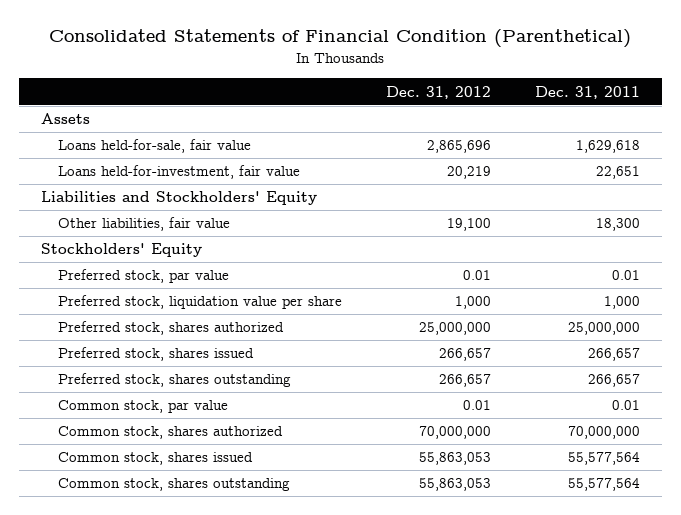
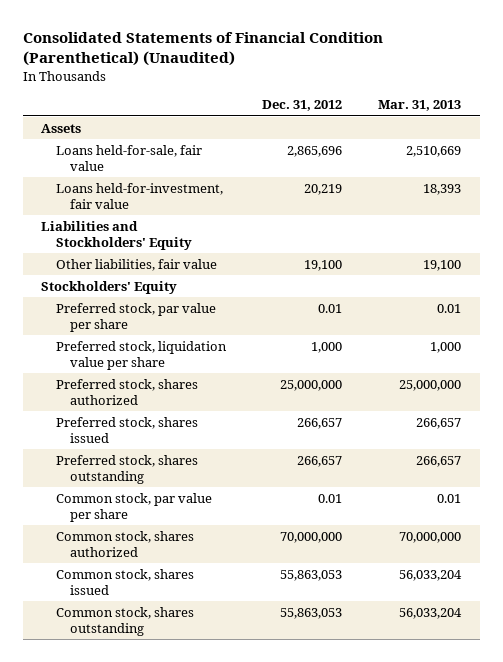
- Consolidated Statements of Financial Condition (Parenthetical)
+ Consolidated Statements of Financial Condition (Parenthetical) (Unaudited)
- | Dec. 31, 2012 | Dec. 31, 2011
+ | Dec. 31, 2012 | Mar. 31, 2013
- Preferred stock, par value | 0.01 | 0.01
+ Preferred stock, par value per share | 0.01 | 0.01
- Common stock, par value | 0.01 | 0.01
+ Common stock, par value per share | 0.01 | 0.01

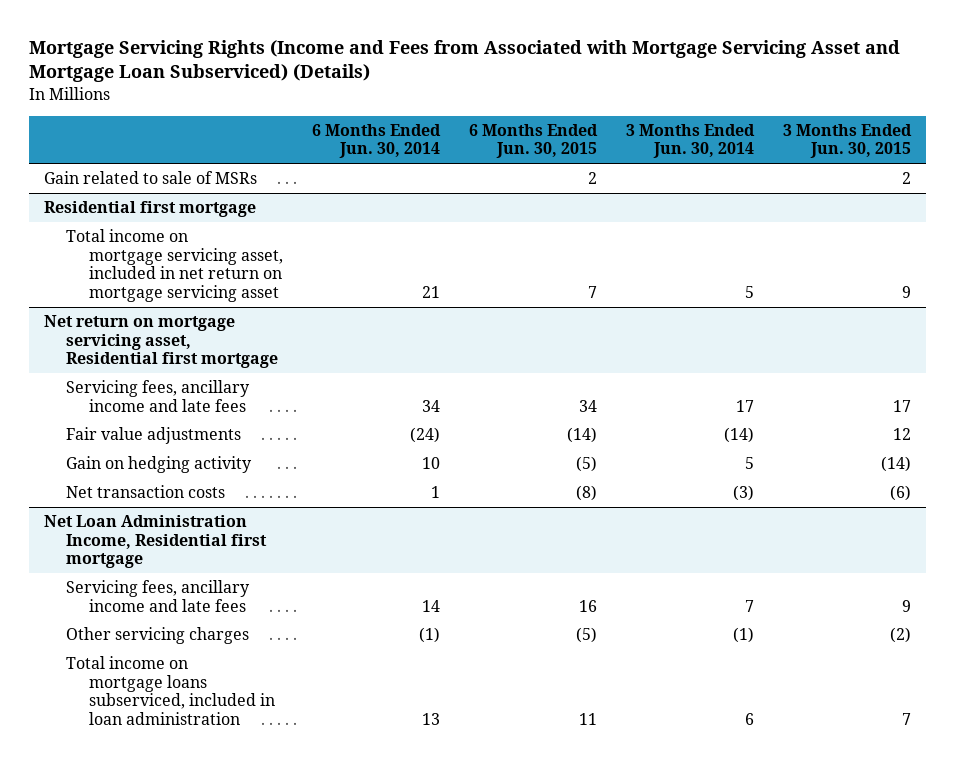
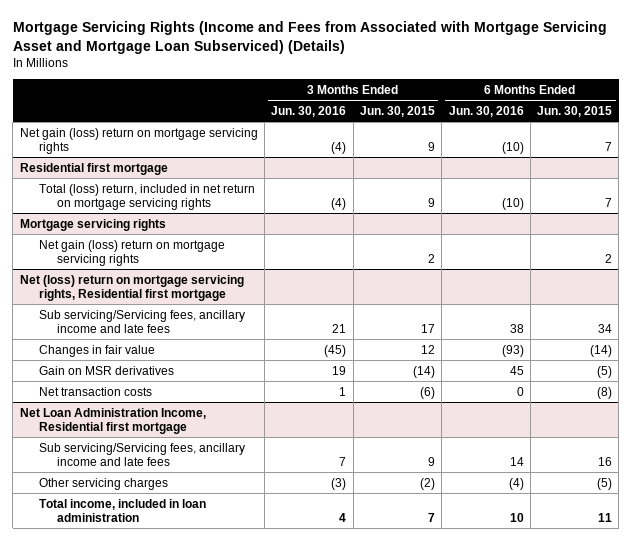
- | 6 Months Ended Jun. 30, 2014 | 6 Months Ended Jun. 30, 2015 | 3 Months Ended Jun. 30, 2014 | 3 Months Ended Jun. 30, 2015
+ | 3 Months Ended Jun. 30, 2016 | 3 Months Ended Jun. 30, 2015 | 6 Months Ended Jun. 30, 2016 | 6 Months Ended Jun. 30, 2015
- Gain related to sale of MSRs | | 2 | | 2
+ Net gain (loss) return on mortgage servicing rights | (4) | 9 | (10) | 7
@ Residential first mortgage
- Total income on mortgage servicing asset, included in net return on mortgage servicing asset | 21 | 7 | 5 | 9
- Net return on mortgage servicing asset, Residential first mortgage
- Servicing fees, ancillary income and late fees | 34 | 34 | 17 | 17
- Fair value adjustments | (24) | (14) | (14) | 12
- Gain on hedging activity | 10 | (5) | 5 | (14)
@ Residential first mortgage
+ Total (loss) return, included in net return on mortgage servicing rights | (4) | 9 | (10) | 7
+ Mortgage servicing rights
+ Net gain (loss) return on mortgage servicing rights | | 2 | | 2
+ Net (loss) return on mortgage servicing rights, Residential first mortgage
+ Sub servicing/Servicing fees, ancillary income and late fees | 21 | 17 | 38 | 34
+ Changes in fair value | (45) | 12 | (93) | (14)
+ Gain on MSR derivatives | 19 | (14) | 45 | (5)
@ Net Loan Administration Income, Residential first mortgage
- Servicing fees, ancillary income and late fees | 14 | 16 | 7 | 9
+ Sub servicing/Servicing fees, ancillary income and late fees | 7 | 9 | 14 | 16
- Total income on mortgage loans subserviced, included in loan administration | 13 | 11 | 6 | 7
+ Total income, included in loan administration | 4 | 7 | 10 | 11

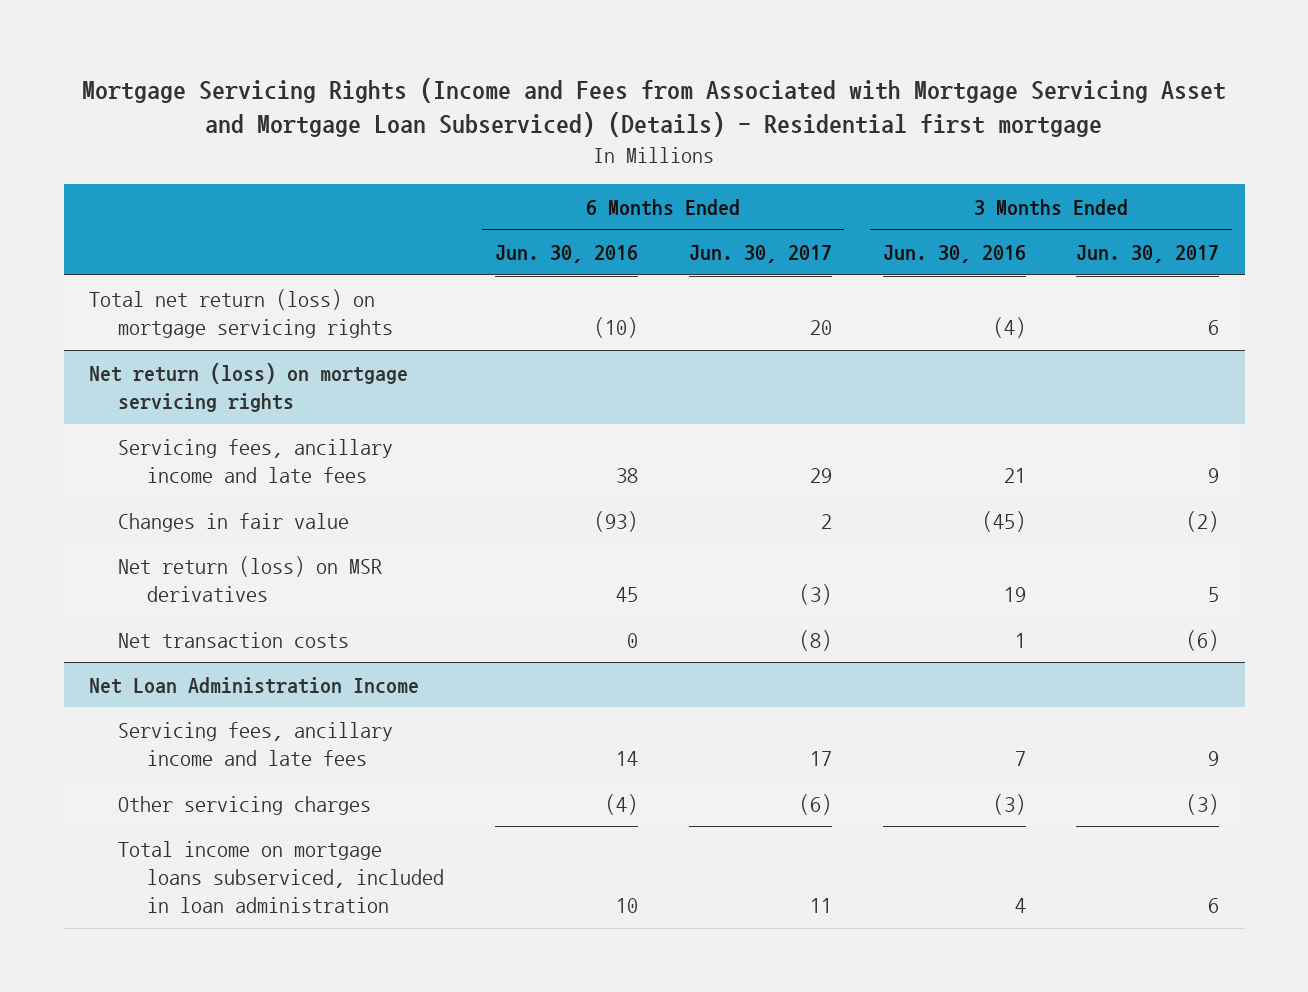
- Mortgage Servicing Rights (Income and Fees from Associated with Mortgage Servicing Asset and Mortgage Loan Subserviced) (Details)
+ Mortgage Servicing Rights (Income and Fees from Associated with Mortgage Servicing Asset and Mortgage Loan Subserviced) (Details) - Residential first mortgage
- | 3 Months Ended Jun. 30, 2016 | 3 Months Ended Jun. 30, 2015 | 6 Months Ended Jun. 30, 2016 | 6 Months Ended Jun. 30, 2015
+ | 6 Months Ended Jun. 30, 2016 | 6 Months Ended Jun. 30, 2017 | 3 Months Ended Jun. 30, 2016 | 3 Months Ended Jun. 30, 2017
- Net gain (loss) return on mortgage servicing rights | (4) | 9 | (10) | 7
- Residential first mortgage
- Total (loss) return, included in net return on mortgage servicing rights | (4) | 9 | (10) | 7
- Mortgage servicing rights
- Net gain (loss) return on mortgage servicing rights | | 2 | | 2
- Net (loss) return on mortgage servicing rights, Residential first mortgage
- Sub servicing/Servicing fees, ancillary income and late fees | 21 | 17 | 38 | 34
+ Total net return (loss) on mortgage servicing rights | (10) | 20 | (4) | 6
+ Net return (loss) on mortgage servicing rights
+ Servicing fees, ancillary income and late fees | 38 | 29 | 21 | 9
- Gain on MSR derivatives | 19 | (14) | 45 | (5)
+ Net return (loss) on MSR derivatives | 45 | (3) | 19 | 5
- Net Loan Administration Income, Residential first mortgage
- Sub servicing/Servicing fees, ancillary income and late fees | 7 | 9 | 14 | 16
+ Net Loan Administration Income
+ Servicing fees, ancillary income and late fees | 14 | 17 | 7 | 9
- Total income, included in loan administration | 4 | 7 | 10 | 11
+ Total income on mortgage loans subserviced, included in loan administration | 10 | 11 | 4 | 6

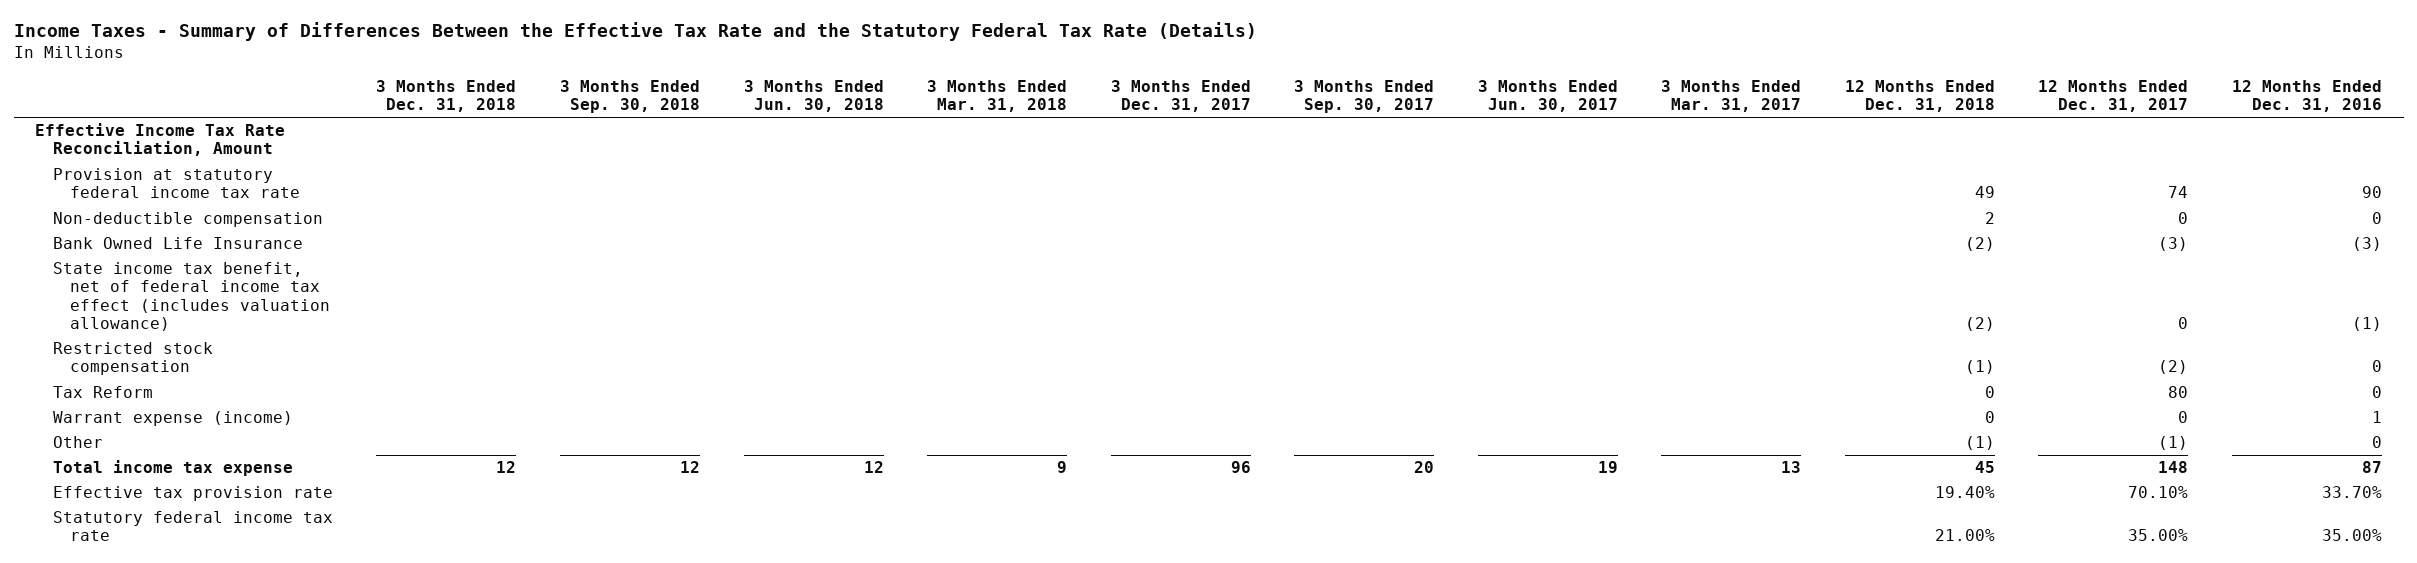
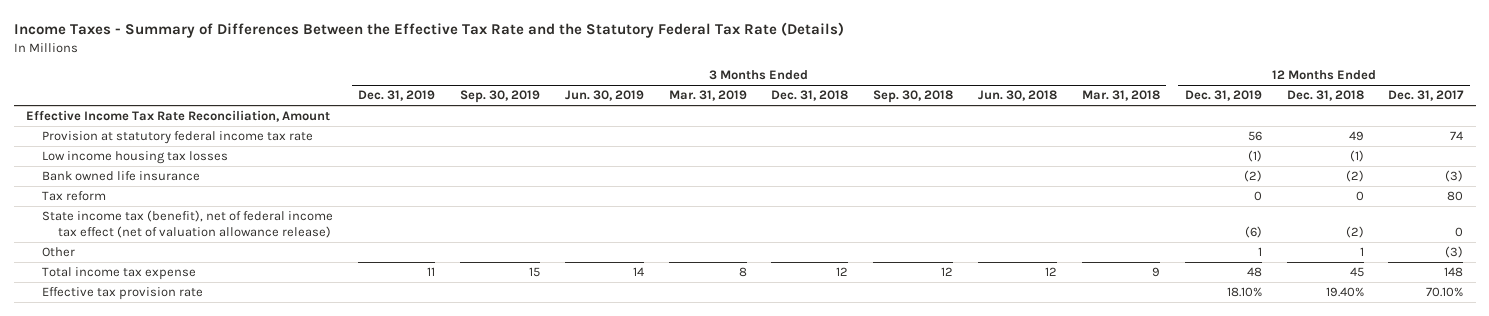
- | 3 Months Ended Dec. 31, 2018 | 3 Months Ended Sep. 30, 2018 | 3 Months Ended Jun. 30, 2018 | 3 Months Ended Mar. 31, 2018 | 3 Months Ended Dec. 31, 2017 | 3 Months Ended Sep. 30, 2017 | 3 Months Ended Jun. 30, 2017 | 3 Months Ended Mar. 31, 2017 | 12 Months Ended Dec. 31, 2018 | 12 Months Ended Dec. 31, 2017 | 12 Months Ended Dec. 31, 2016
+ | 3 Months Ended Dec. 31, 2019 | 3 Months Ended Sep. 30, 2019 | 3 Months Ended Jun. 30, 2019 | 3 Months Ended Mar. 31, 2019 | 3 Months Ended Dec. 31, 2018 | 3 Months Ended Sep. 30, 2018 | 3 Months Ended Jun. 30, 2018 | 3 Months Ended Mar. 31, 2018 | 12 Months Ended Dec. 31, 2019 | 12 Months Ended Dec. 31, 2018 | 12 Months Ended Dec. 31, 2017
- Non-deductible compensation | | | | | | | | | 2 | 0 | 0
- Bank Owned Life Insurance | | | | | | | | | (2) | (3) | (3)
- State income tax benefit, net of federal income tax effect (includes valuation allowance) | | | | | | | | | (2) | 0 | (1)
- Restricted stock compensation | | | | | | | | | (1) | (2) | 0
- Tax Reform | | | | | | | | | 0 | 80 | 0
- Warrant expense (income) | | | | | | | | | 0 | 0 | 1
- Other | | | | | | | | | (1) | (1) | 0
+ Low income housing tax losses | | | | | | | | | (1) | (1) |
+ Bank owned life insurance | | | | | | | | | (2) | (2) | (3)
+ Tax reform | | | | | | | | | 0 | 0 | 80
+ State income tax (benefit), net of federal income tax effect (net of valuation allowance release) | | | | | | | | | (6) | (2) | 0
+ Other | | | | | | | | | 1 | 1 | (3)
- Statutory federal income tax rate | | | | | | | | | 21.00% | 35.00% | 35.00%

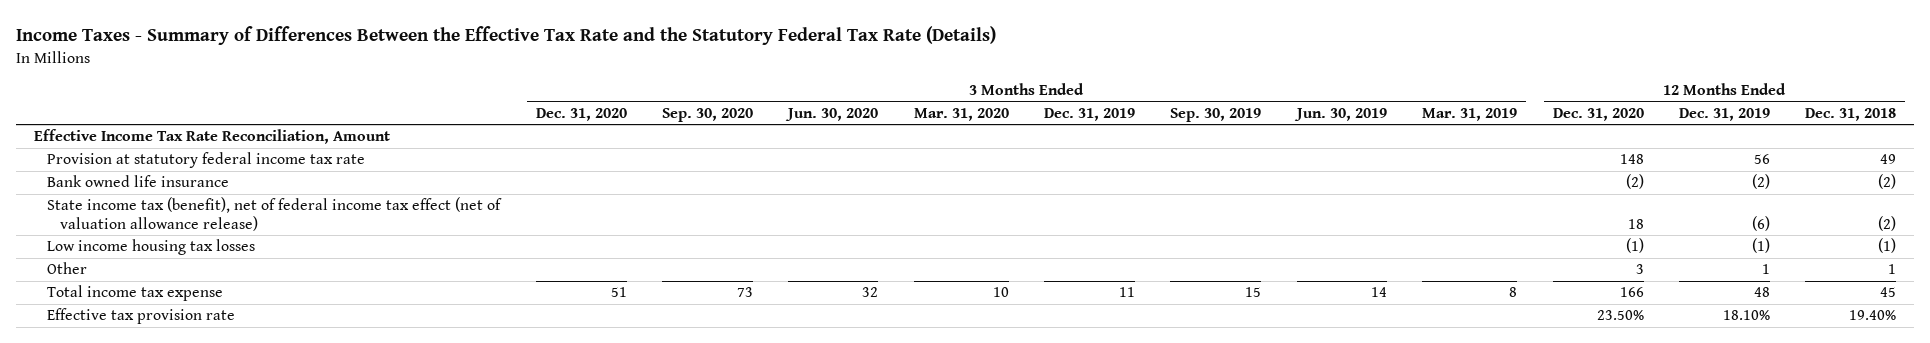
- | 3 Months Ended Dec. 31, 2019 | 3 Months Ended Sep. 30, 2019 | 3 Months Ended Jun. 30, 2019 | 3 Months Ended Mar. 31, 2019 | 3 Months Ended Dec. 31, 2018 | 3 Months Ended Sep. 30, 2018 | 3 Months Ended Jun. 30, 2018 | 3 Months Ended Mar. 31, 2018 | 12 Months Ended Dec. 31, 2019 | 12 Months Ended Dec. 31, 2018 | 12 Months Ended Dec. 31, 2017
+ | 3 Months Ended Dec. 31, 2020 | 3 Months Ended Sep. 30, 2020 | 3 Months Ended Jun. 30, 2020 | 3 Months Ended Mar. 31, 2020 | 3 Months Ended Dec. 31, 2019 | 3 Months Ended Sep. 30, 2019 | 3 Months Ended Jun. 30, 2019 | 3 Months Ended Mar. 31, 2019 | 12 Months Ended Dec. 31, 2020 | 12 Months Ended Dec. 31, 2019 | 12 Months Ended Dec. 31, 2018
- Tax reform | | | | | | | | | 0 | 0 | 80
moved down: Low income housing tax losses | | | | | | | | | (1) | (1) | (1)

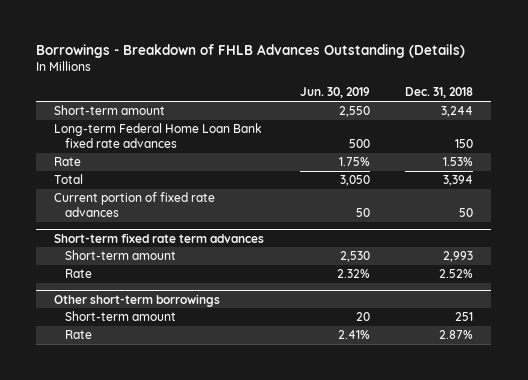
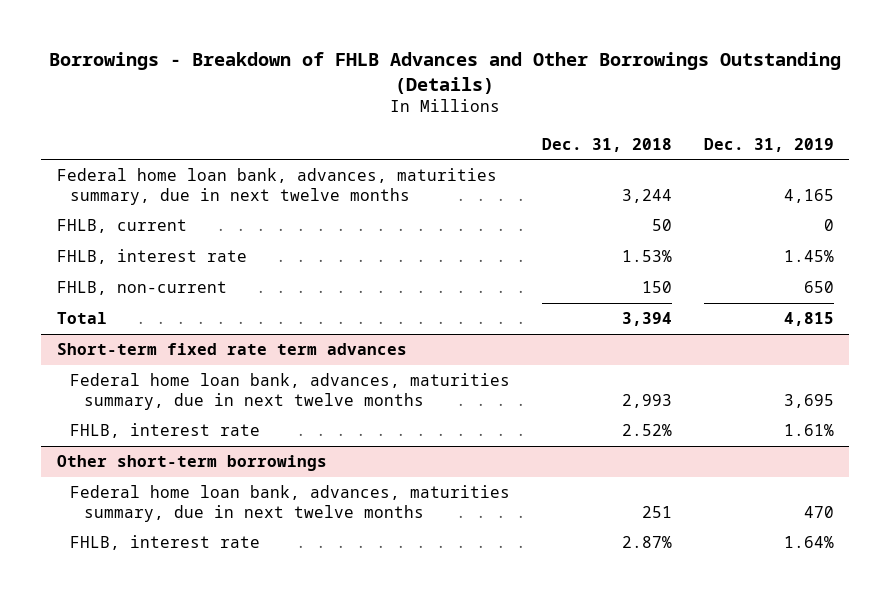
- Borrowings - Breakdown of FHLB Advances Outstanding (Details)
+ Borrowings - Breakdown of FHLB Advances and Other Borrowings Outstanding (Details)
- | Jun. 30, 2019 | Dec. 31, 2018
+ | Dec. 31, 2018 | Dec. 31, 2019
- Short-term amount | 2,550 | 3,244
- Long-term Federal Home Loan Bank fixed rate advances | 500 | 150
- Rate | 1.75% | 1.53%
+ Federal home loan bank, advances, maturities summary, due in next twelve months | 3,244 | 4,165
+ FHLB, current | 50 | 0
+ FHLB, interest rate | 1.53% | 1.45%
+ FHLB, non-current | 150 | 650
- Current portion of fixed rate advances | 50 | 50
@ Short-term fixed rate term advances
- Short-term amount | 2,530 | 2,993
- Rate | 2.32% | 2.52%
+ Federal home loan bank, advances, maturities summary, due in next twelve months | 2,993 | 3,695
+ FHLB, interest rate | 2.52% | 1.61%
@ Other short-term borrowings
- Short-term amount | 20 | 251
- Rate | 2.41% | 2.87%
+ Federal home loan bank, advances, maturities summary, due in next twelve months | 251 | 470
+ FHLB, interest rate | 2.87% | 1.64%

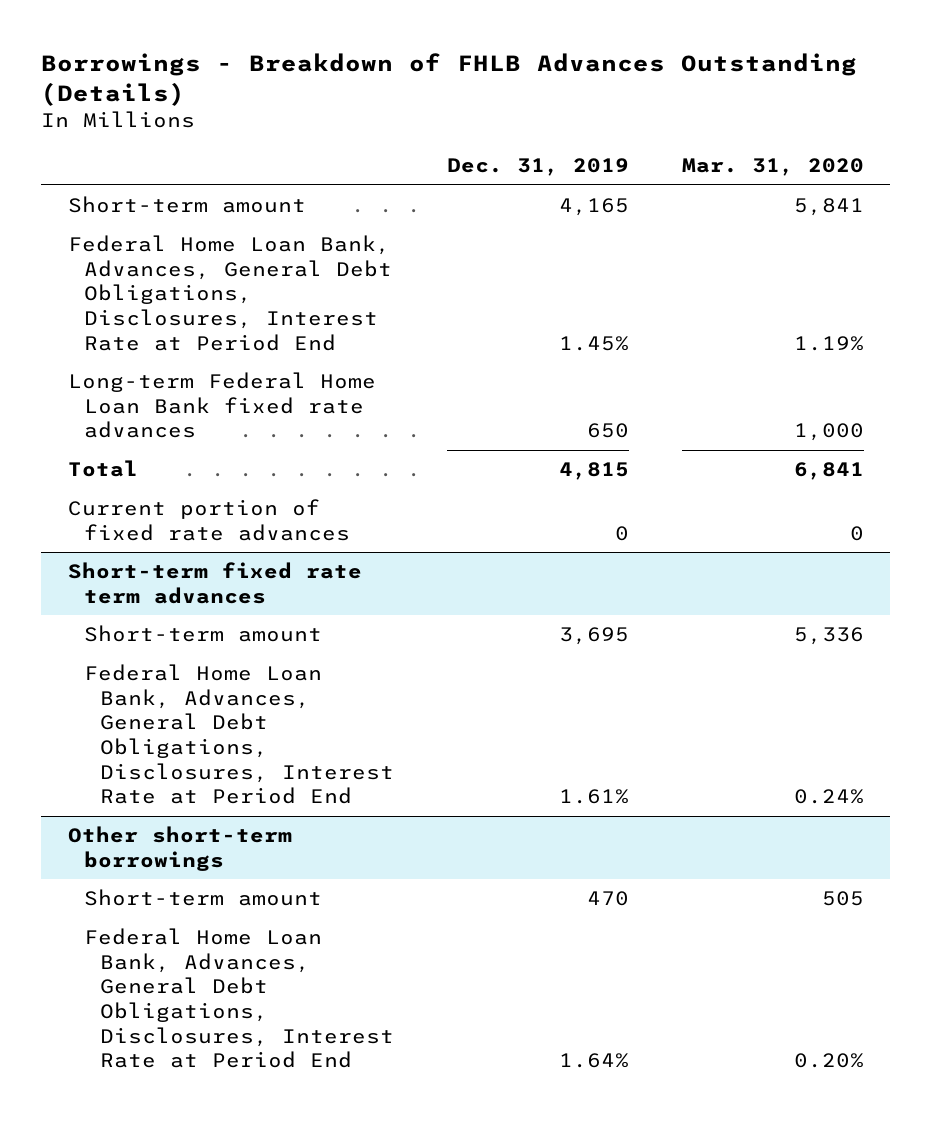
- Borrowings - Breakdown of FHLB Advances and Other Borrowings Outstanding (Details)
+ Borrowings - Breakdown of FHLB Advances Outstanding (Details)
- | Dec. 31, 2018 | Dec. 31, 2019
+ | Dec. 31, 2019 | Mar. 31, 2020
- Federal home loan bank, advances, maturities summary, due in next twelve months | 3,244 | 4,165
- FHLB, current | 50 | 0
- FHLB, interest rate | 1.53% | 1.45%
- FHLB, non-current | 150 | 650
+ Short-term amount | 4,165 | 5,841
+ Federal Home Loan Bank, Advances, General Debt Obligations, Disclosures, Interest Rate at Period End | 1.45% | 1.19%
+ Long-term Federal Home Loan Bank fixed rate advances | 650 | 1,000
+ Current portion of fixed rate advances | 0 | 0
@ Short-term fixed rate term advances
- Federal home loan bank, advances, maturities summary, due in next twelve months | 2,993 | 3,695
- FHLB, interest rate | 2.52% | 1.61%
+ Short-term amount | 3,695 | 5,336
+ Federal Home Loan Bank, Advances, General Debt Obligations, Disclosures, Interest Rate at Period End | 1.61% | 0.24%
@ Other short-term borrowings
- Federal home loan bank, advances, maturities summary, due in next twelve months | 251 | 470
- FHLB, interest rate | 2.87% | 1.64%
+ Short-term amount | 470 | 505
+ Federal Home Loan Bank, Advances, General Debt Obligations, Disclosures, Interest Rate at Period End | 1.64% | 0.20%

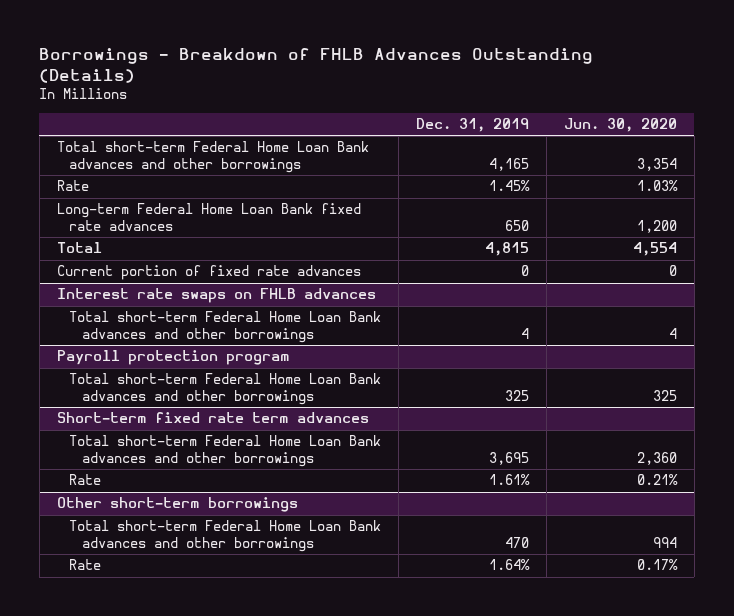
- | Dec. 31, 2019 | Mar. 31, 2020
+ | Dec. 31, 2019 | Jun. 30, 2020
- Short-term amount | 4,165 | 5,841
- Federal Home Loan Bank, Advances, General Debt Obligations, Disclosures, Interest Rate at Period End | 1.45% | 1.19%
+ Total short-term Federal Home Loan Bank advances and other borrowings | 4,165 | 3,354
+ Rate | 1.45% | 1.03%
+ Interest rate swaps on FHLB advances
+ Total short-term Federal Home Loan Bank advances and other borrowings | 4 | 4
+ Payroll protection program
+ Total short-term Federal Home Loan Bank advances and other borrowings | 325 | 325
@ Short-term fixed rate term advances
- Short-term amount | 3,695 | 5,336
- Federal Home Loan Bank, Advances, General Debt Obligations, Disclosures, Interest Rate at Period End | 1.61% | 0.24%
+ Total short-term Federal Home Loan Bank advances and other borrowings | 3,695 | 2,360
+ Rate | 1.61% | 0.21%
@ Other short-term borrowings
- Short-term amount | 470 | 505
- Federal Home Loan Bank, Advances, General Debt Obligations, Disclosures, Interest Rate at Period End | 1.64% | 0.20%
+ Total short-term Federal Home Loan Bank advances and other borrowings | 470 | 994
+ Rate | 1.64% | 0.17%

